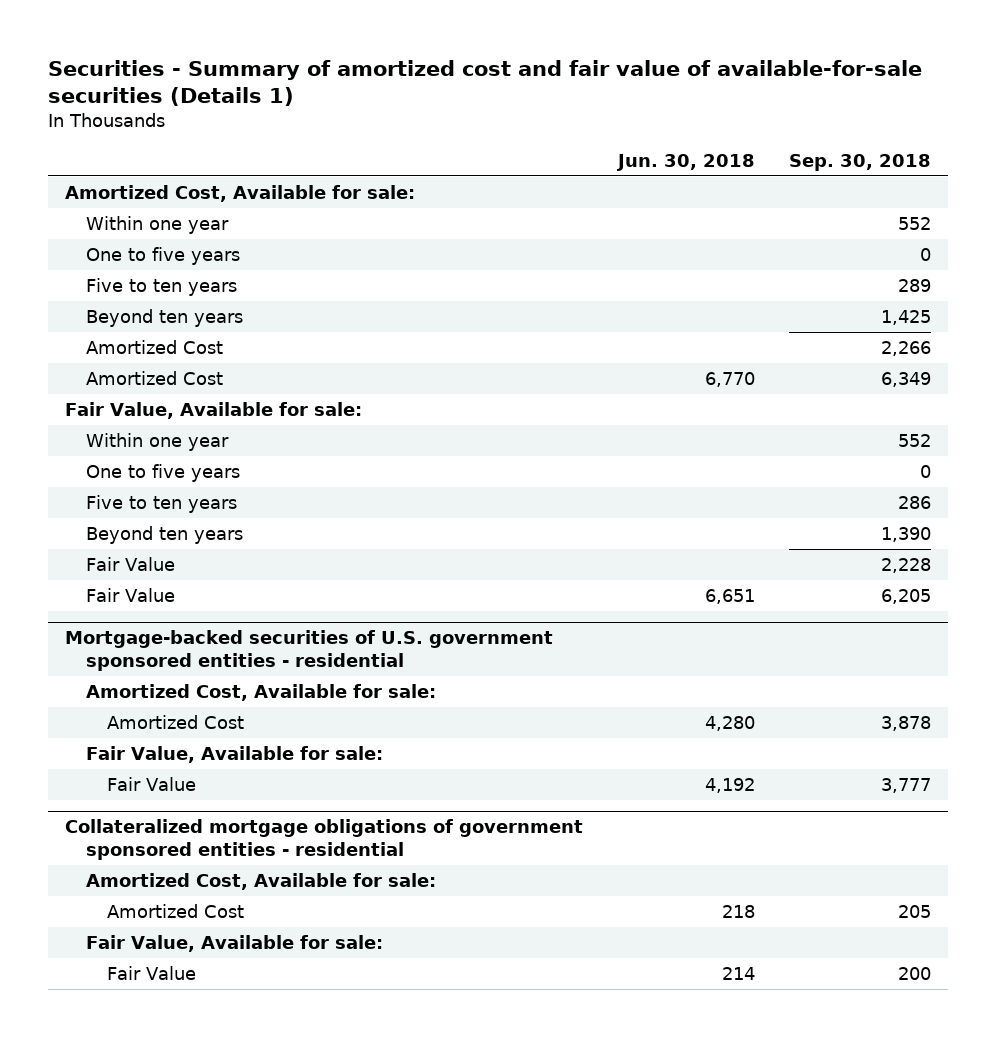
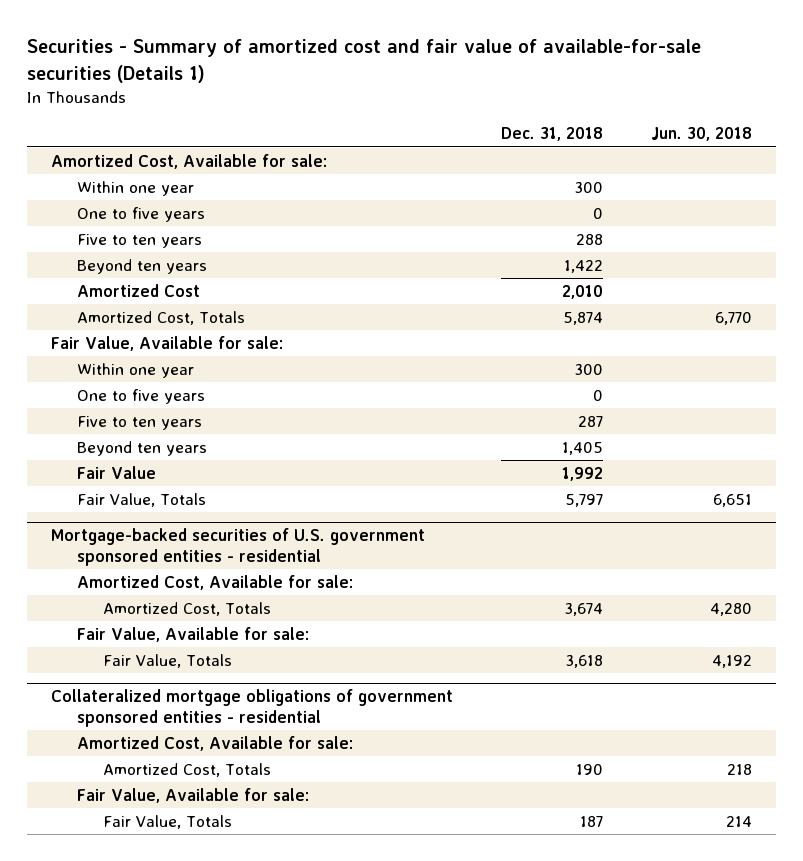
- | Jun. 30, 2018 | Sep. 30, 2018
+ | Dec. 31, 2018 | Jun. 30, 2018
- Amortized Cost | 6,770 | 6,349
+ Amortized Cost, Totals | 5,874 | 6,770
- Fair Value | 6,651 | 6,205
+ Fair Value, Totals | 5,797 | 6,651
@ Mortgage-backed securities of U.S. government sponsored entities - residential
- Amortized Cost | 4,280 | 3,878
+ Amortized Cost, Totals | 3,674 | 4,280
- Fair Value | 4,192 | 3,777
+ Fair Value, Totals | 3,618 | 4,192
@ Collateralized mortgage obligations of government sponsored entities - residential
- Amortized Cost | 218 | 205
+ Amortized Cost, Totals | 190 | 218
- Fair Value | 214 | 200
+ Fair Value, Totals | 187 | 214

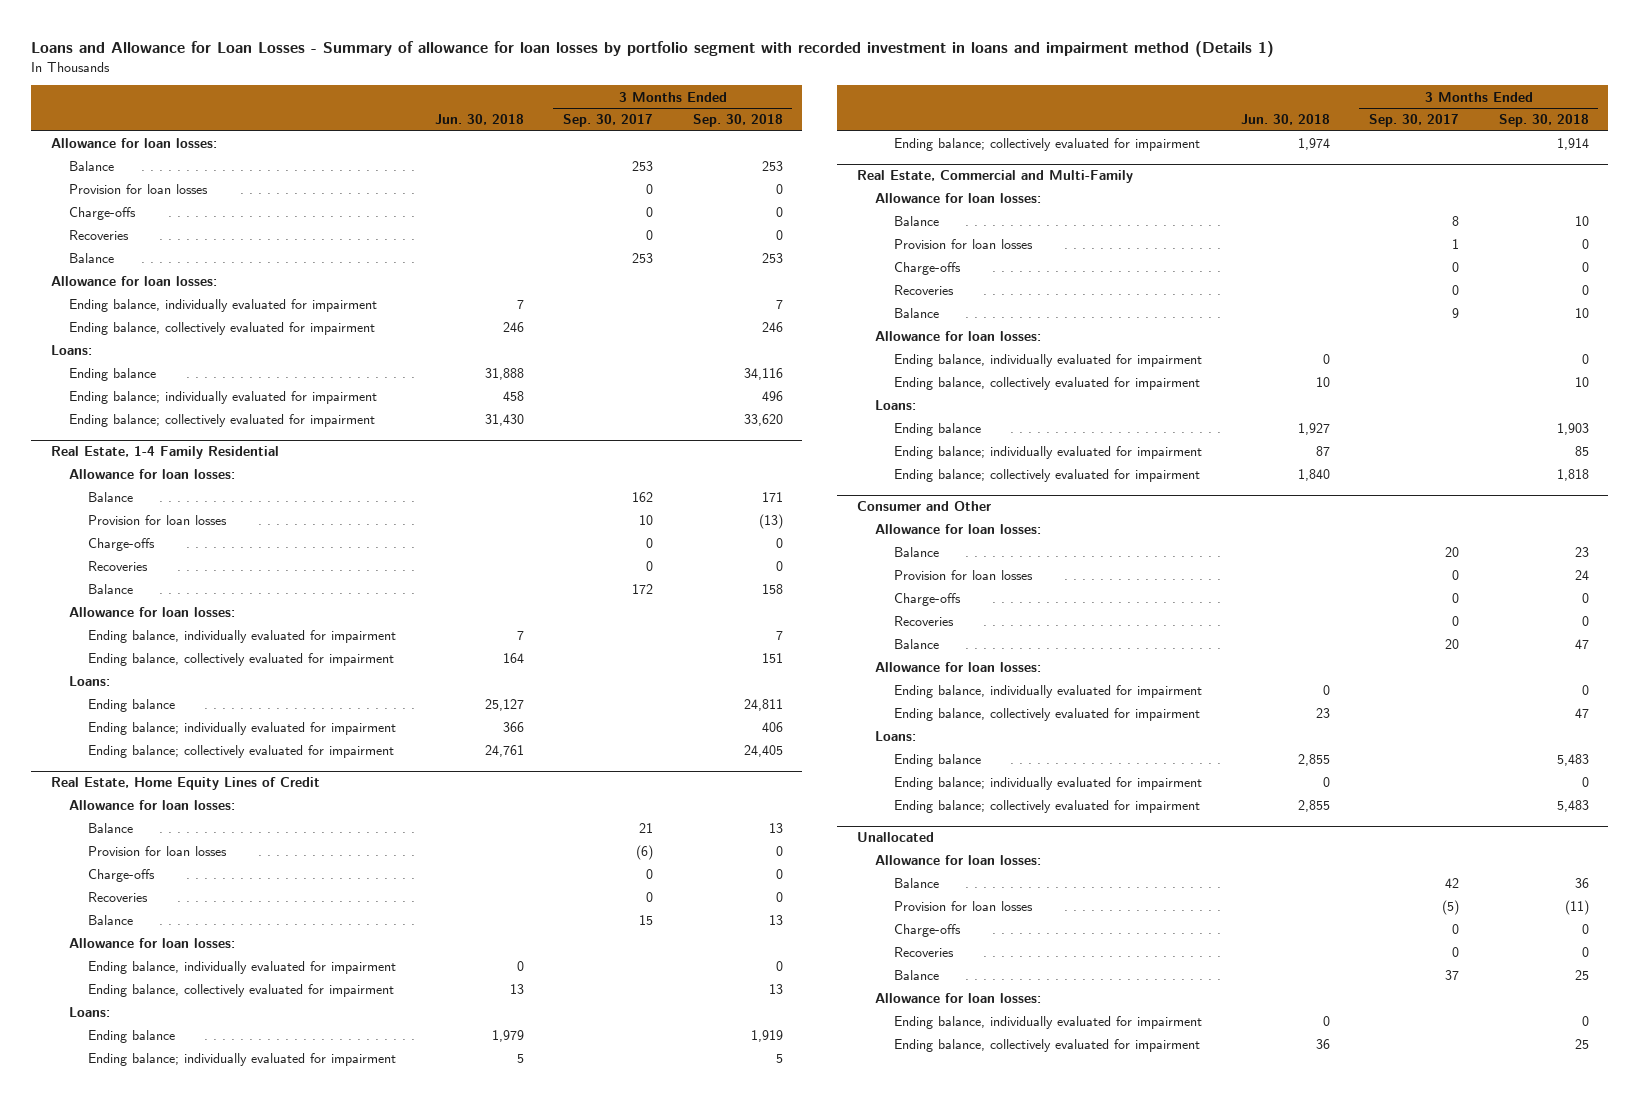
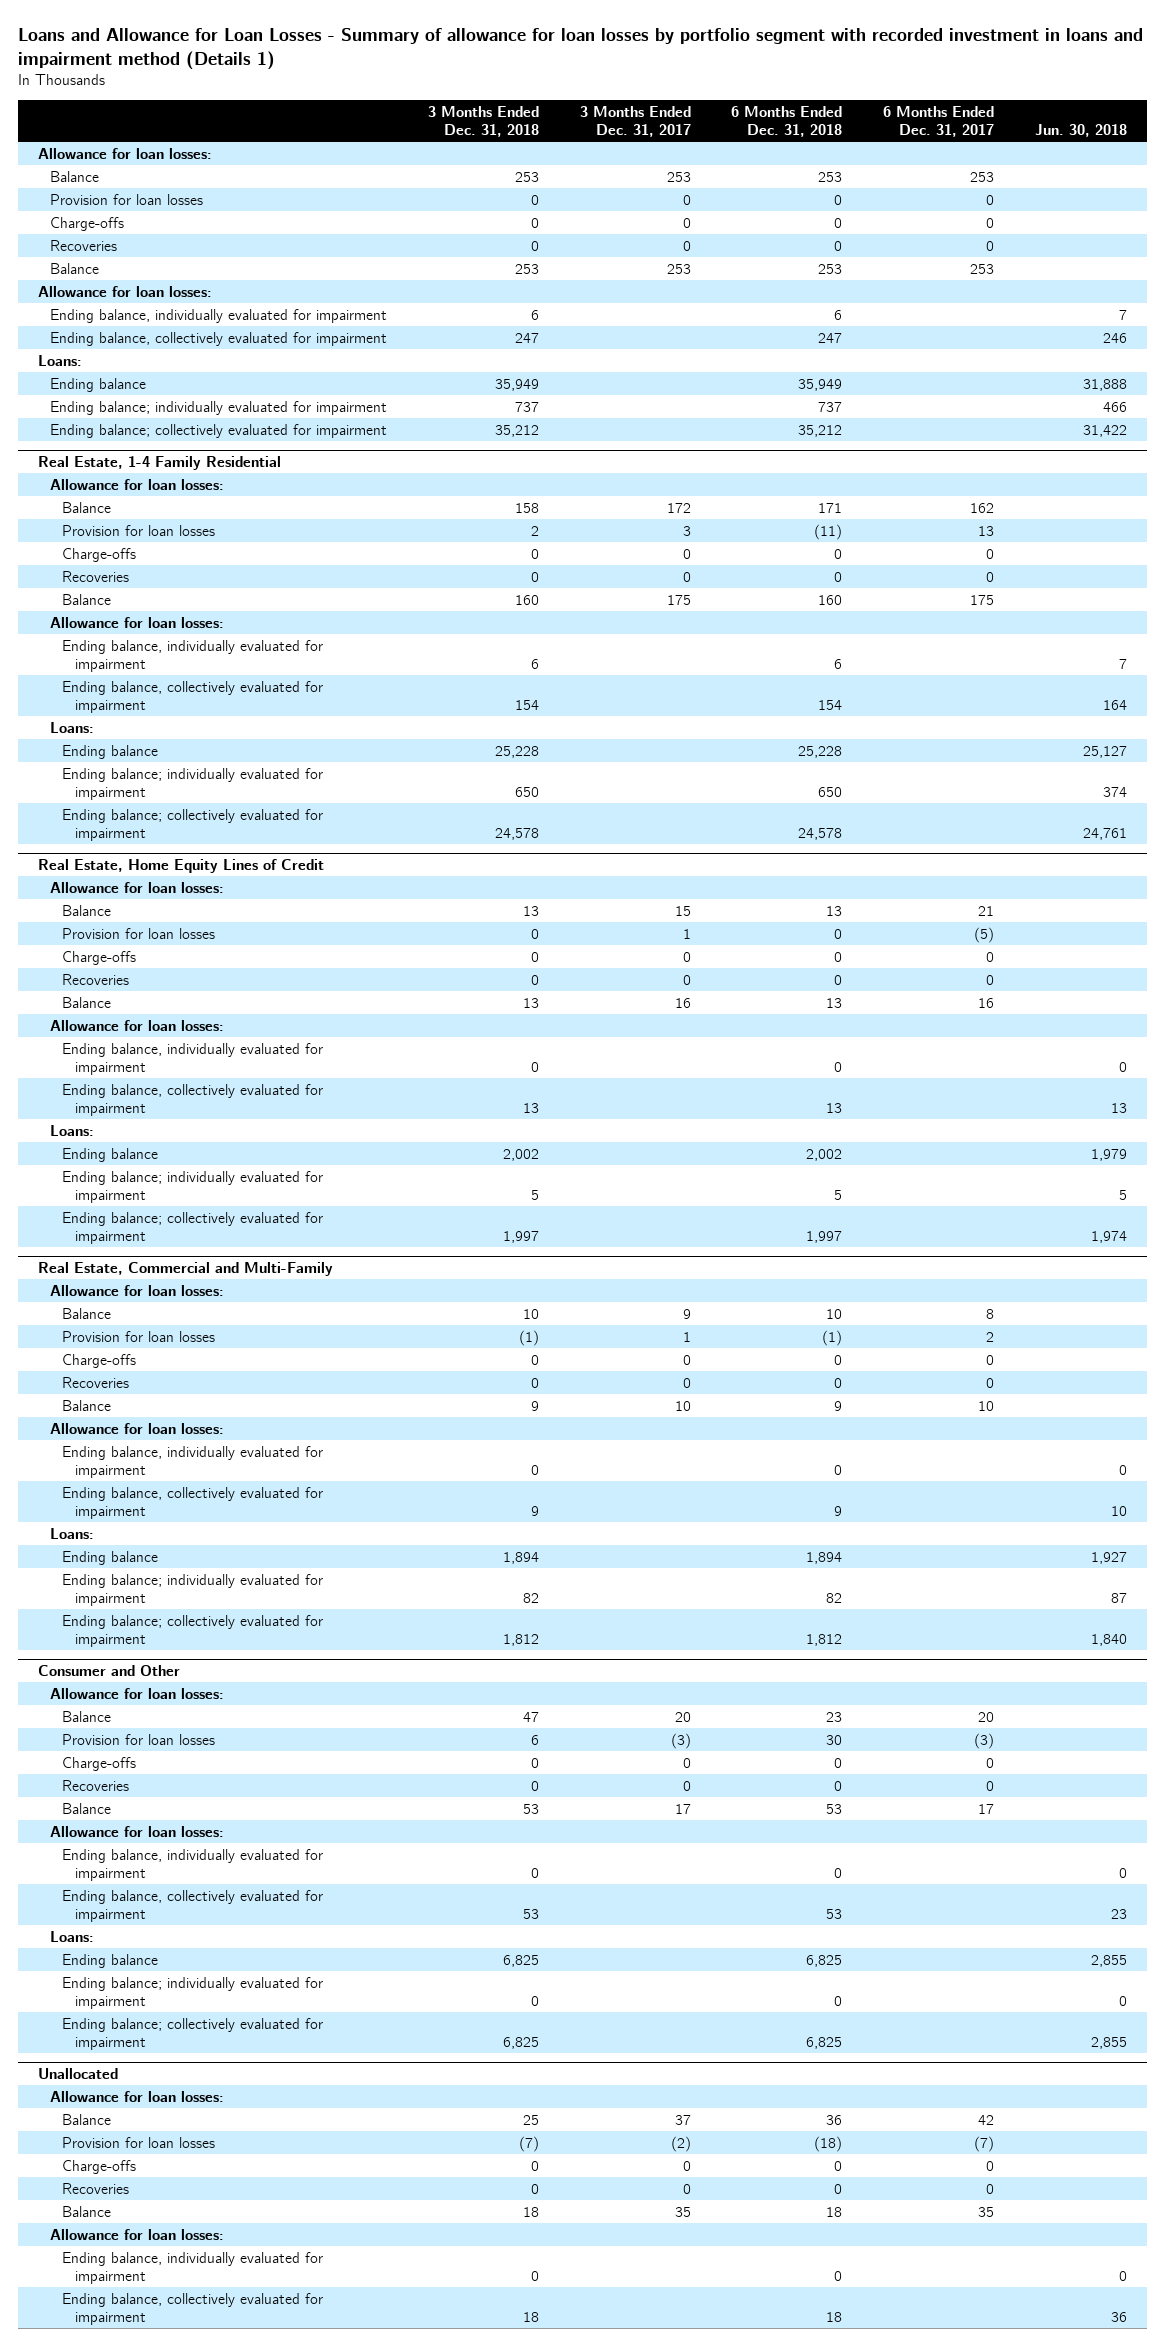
- | Jun. 30, 2018 | 3 Months Ended Sep. 30, 2017 | 3 Months Ended Sep. 30, 2018
+ | 3 Months Ended Dec. 31, 2018 | 3 Months Ended Dec. 31, 2017 | 6 Months Ended Dec. 31, 2018 | 6 Months Ended Dec. 31, 2017 | Jun. 30, 2018
- Ending balance; individually evaluated for impairment | 458 | | 496
- Ending balance; collectively evaluated for impairment | 31,430 | | 33,620
+ Ending balance; individually evaluated for impairment | 737 | | 737 | | 466
+ Ending balance; collectively evaluated for impairment | 35,212 | | 35,212 | | 31,422
@ Real Estate, 1-4 Family Residential
- Ending balance; individually evaluated for impairment | 366 | | 406
+ Ending balance; individually evaluated for impairment | 650 | | 650 | | 374

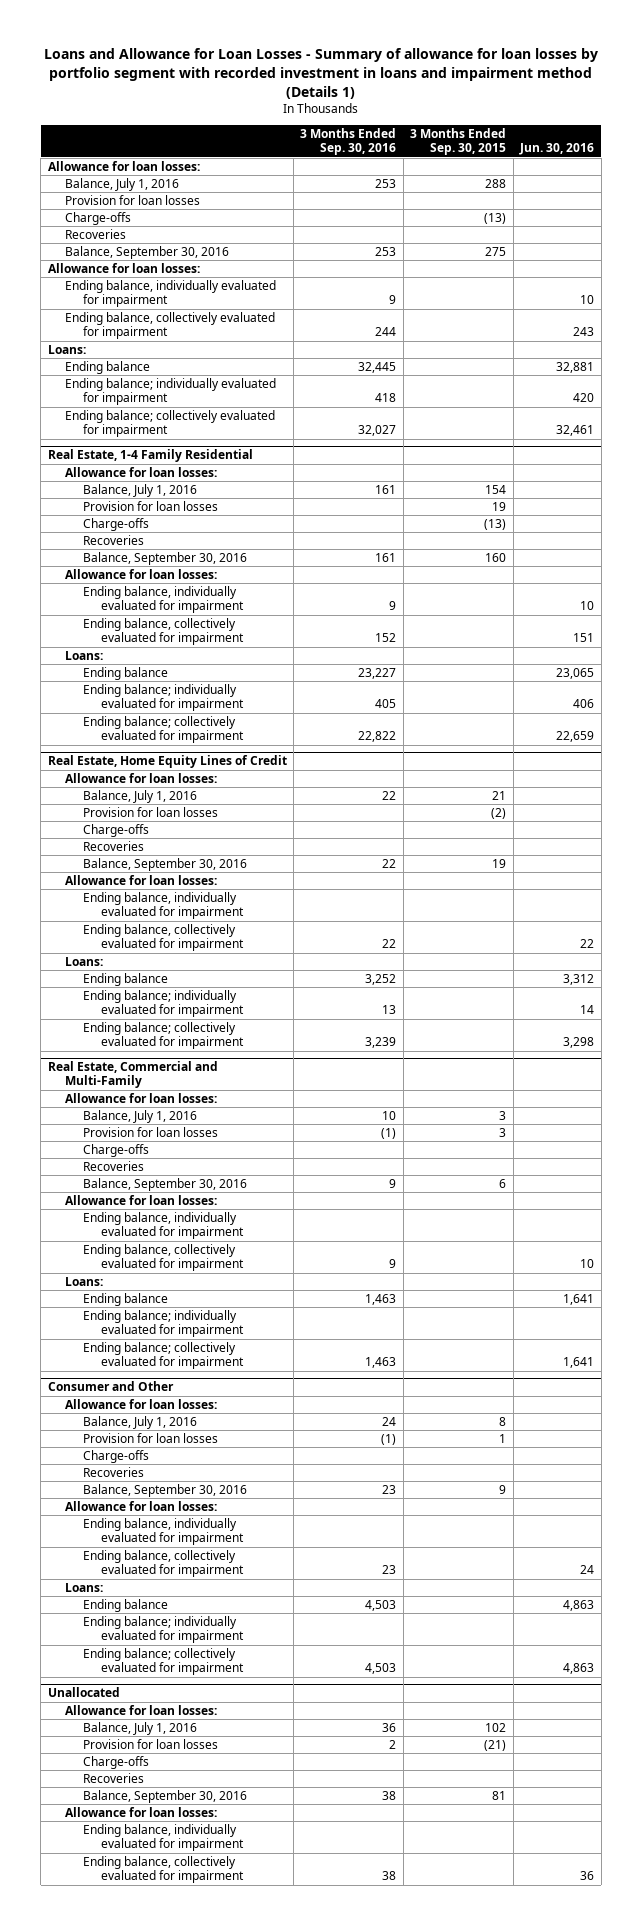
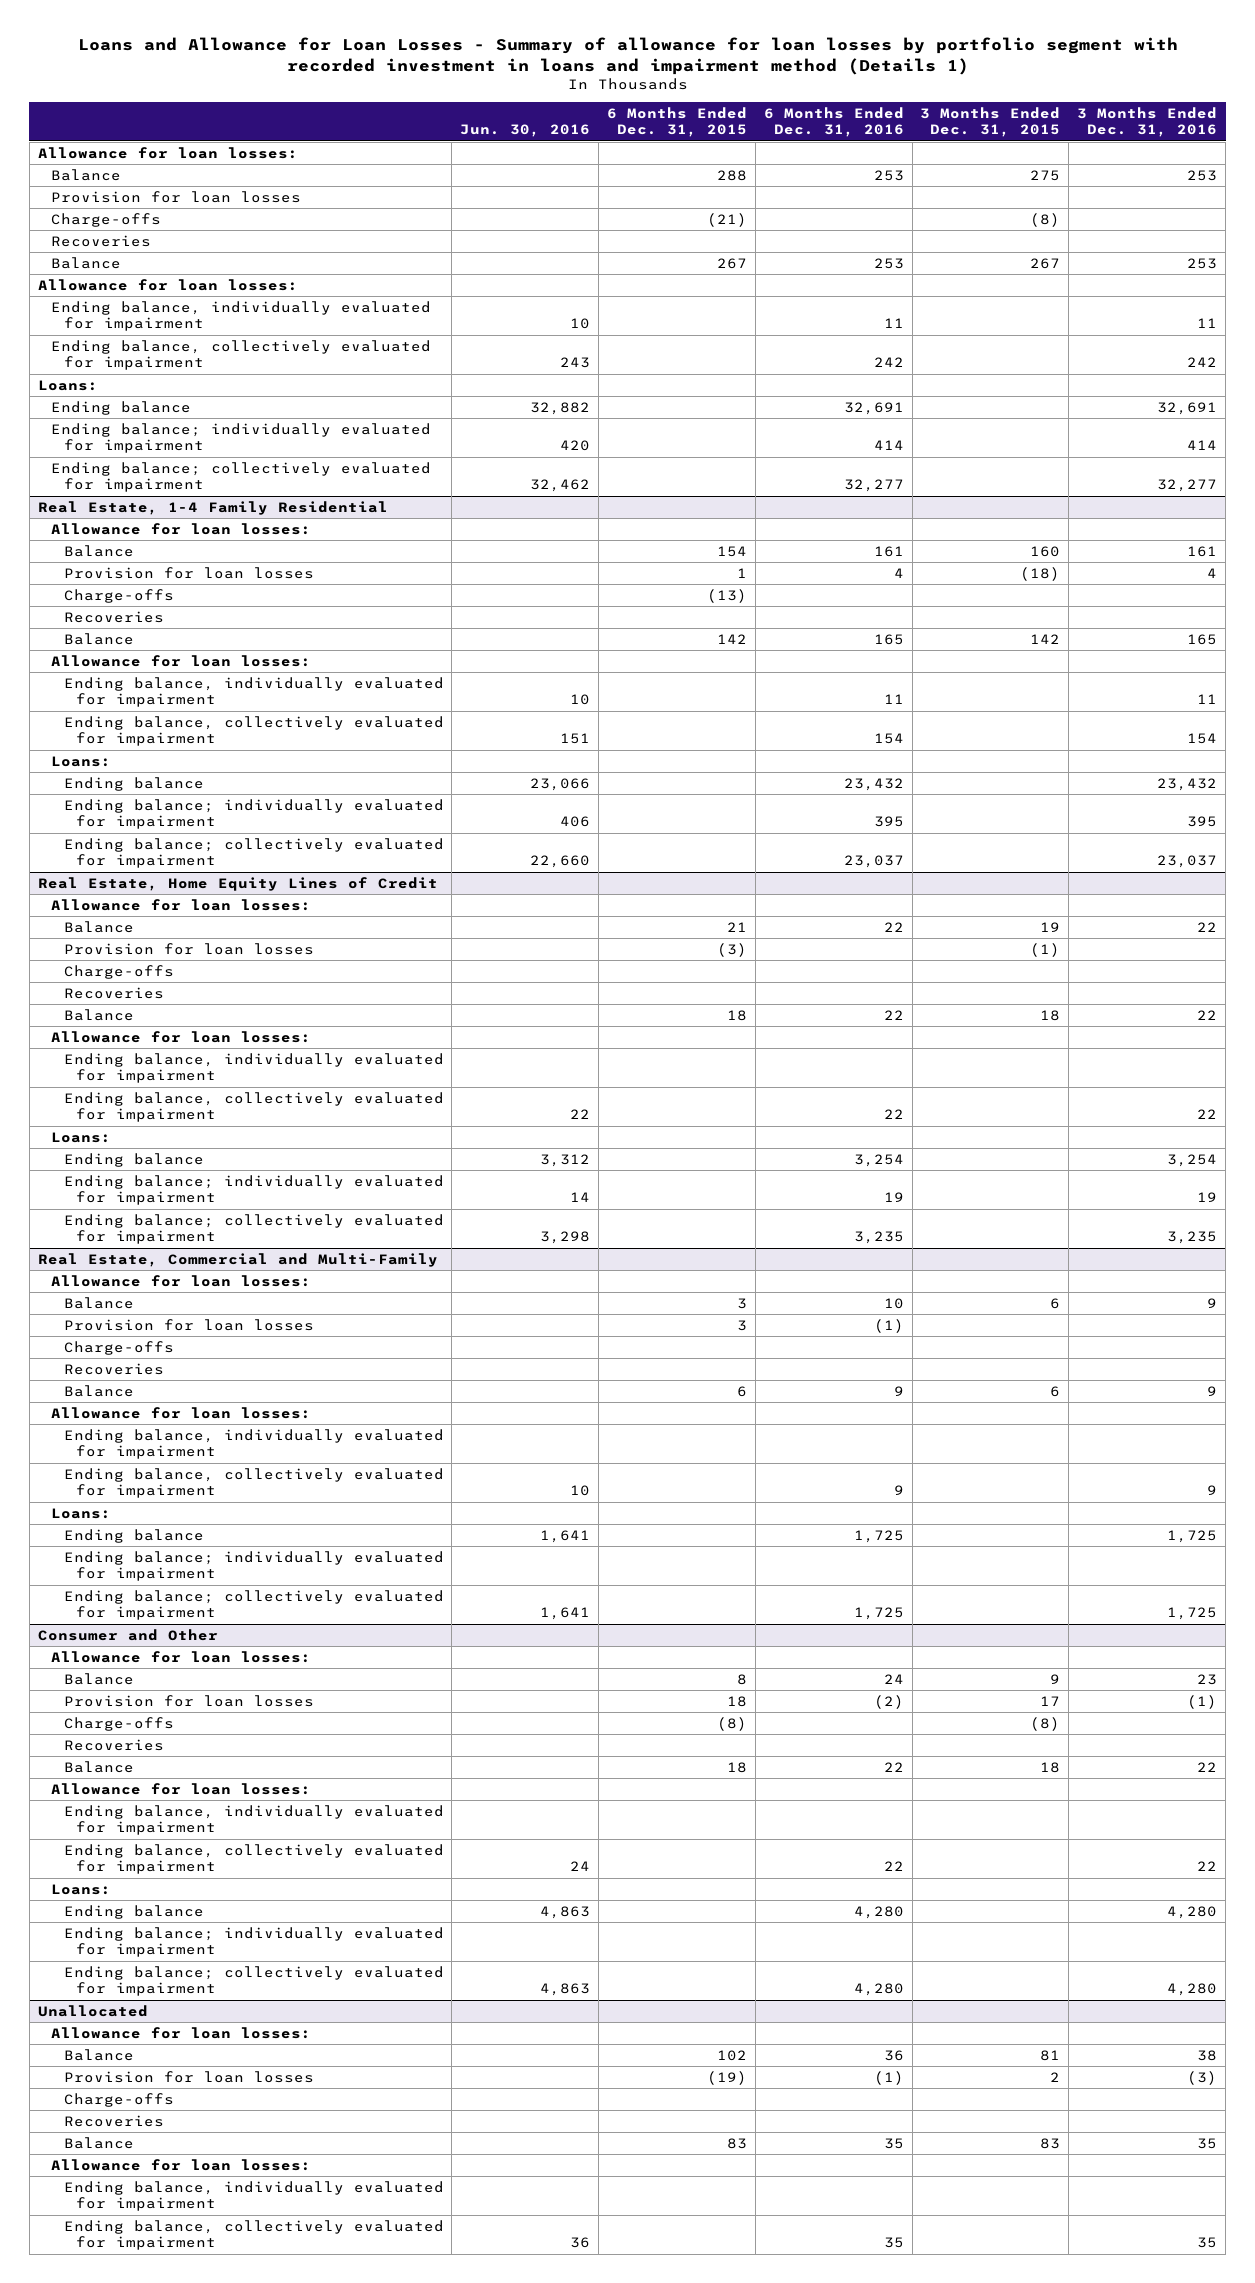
- | 3 Months Ended Sep. 30, 2016 | 3 Months Ended Sep. 30, 2015 | Jun. 30, 2016
+ | Jun. 30, 2016 | 6 Months Ended Dec. 31, 2015 | 6 Months Ended Dec. 31, 2016 | 3 Months Ended Dec. 31, 2015 | 3 Months Ended Dec. 31, 2016
- Balance, July 1, 2016 | 253 | 288 |
+ Balance | | 288 | 253 | 275 | 253
- Balance, September 30, 2016 | 253 | 275 |
+ Balance | | 267 | 253 | 267 | 253
- Ending balance | 32,445 | | 32,881
+ Ending balance | 32,882 | | 32,691 | | 32,691
- Ending balance; collectively evaluated for impairment | 32,027 | | 32,461
+ Ending balance; collectively evaluated for impairment | 32,462 | | 32,277 | | 32,277
@ Real Estate, 1-4 Family Residential
- Balance, July 1, 2016 | 161 | 154 |
+ Balance | | 154 | 161 | 160 | 161
- Balance, September 30, 2016 | 161 | 160 |
+ Balance | | 142 | 165 | 142 | 165
- Ending balance | 23,227 | | 23,065
+ Ending balance | 23,066 | | 23,432 | | 23,432
- Ending balance; collectively evaluated for impairment | 22,822 | | 22,659
+ Ending balance; collectively evaluated for impairment | 22,660 | | 23,037 | | 23,037
@ Real Estate, Home Equity Lines of Credit
- Balance, July 1, 2016 | 22 | 21 |
+ Balance | | 21 | 22 | 19 | 22
- Balance, September 30, 2016 | 22 | 19 |
+ Balance | | 18 | 22 | 18 | 22
@ Real Estate, Commercial and Multi-Family
- Balance, July 1, 2016 | 10 | 3 |
+ Balance | | 3 | 10 | 6 | 9
- Balance, September 30, 2016 | 9 | 6 |
+ Balance | | 6 | 9 | 6 | 9
@ Consumer and Other
- Balance, July 1, 2016 | 24 | 8 |
+ Balance | | 8 | 24 | 9 | 23
- Balance, September 30, 2016 | 23 | 9 |
+ Balance | | 18 | 22 | 18 | 22
@ Unallocated
- Balance, July 1, 2016 | 36 | 102 |
+ Balance | | 102 | 36 | 81 | 38
- Balance, September 30, 2016 | 38 | 81 |
+ Balance | | 83 | 35 | 83 | 35

